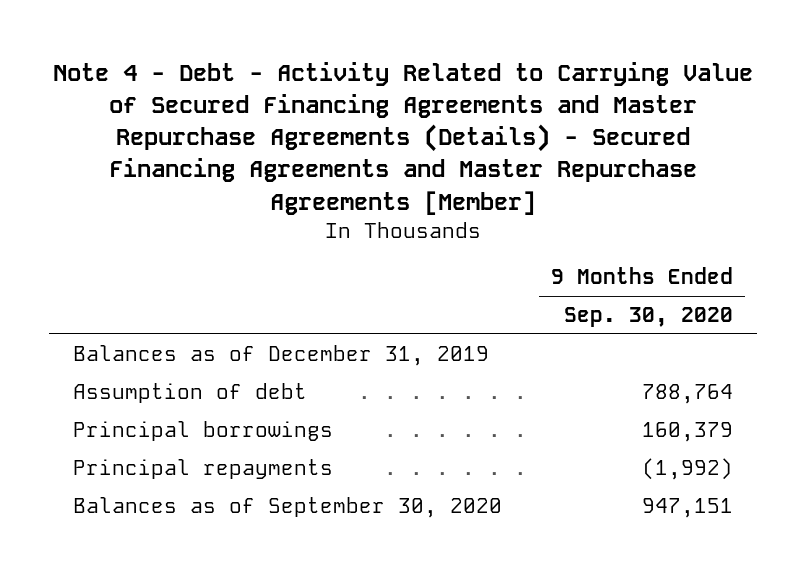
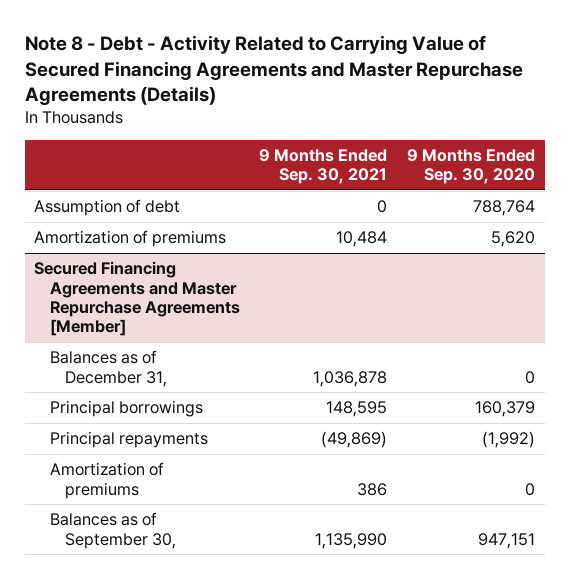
- Note 4 - Debt - Activity Related to Carrying Value of Secured Financing Agreements and Master Repurchase Agreements (Details) - Secured Financing Agreements and Master Repurchase Agreements [Member]
+ Note 8 - Debt - Activity Related to Carrying Value of Secured Financing Agreements and Master Repurchase Agreements (Details)
- | 9 Months Ended Sep. 30, 2020
+ | 9 Months Ended Sep. 30, 2021 | 9 Months Ended Sep. 30, 2020
- Balances as of December 31, 2019
+ Amortization of premiums | 10,484 | 5,620
+ Secured Financing Agreements and Master Repurchase Agreements [Member]
+ Balances as of December 31, | 1,036,878 | 0
- Balances as of September 30, 2020 | 947,151
+ Amortization of premiums | 386 | 0
+ Balances as of September 30, | 1,135,990 | 947,151

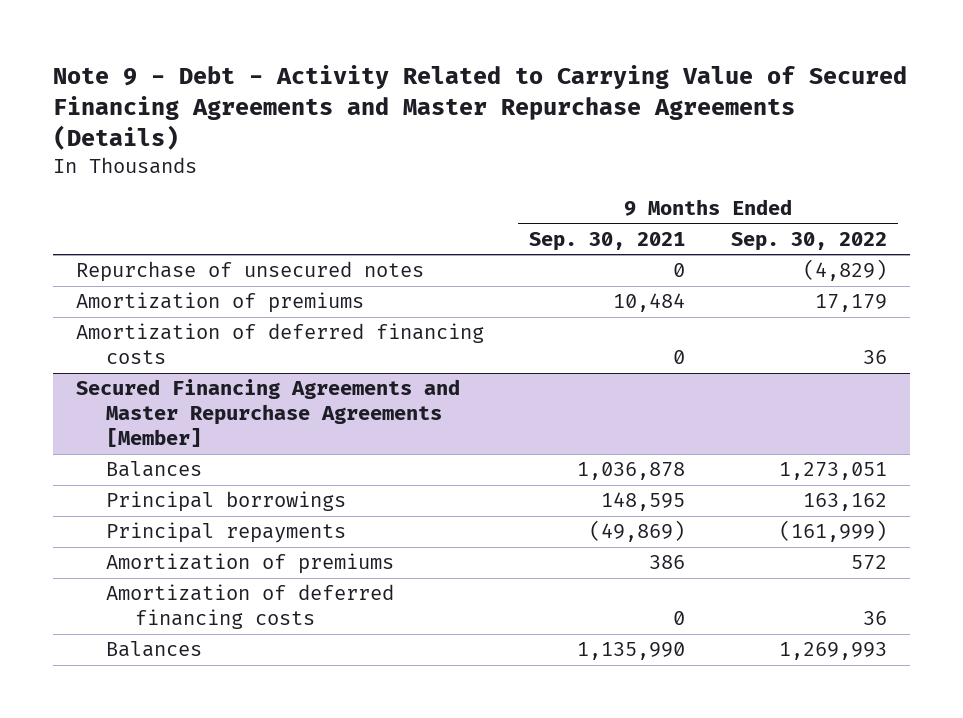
- Note 8 - Debt - Activity Related to Carrying Value of Secured Financing Agreements and Master Repurchase Agreements (Details)
+ Note 9 - Debt - Activity Related to Carrying Value of Secured Financing Agreements and Master Repurchase Agreements (Details)
- | 9 Months Ended Sep. 30, 2021 | 9 Months Ended Sep. 30, 2020
+ | 9 Months Ended Sep. 30, 2021 | 9 Months Ended Sep. 30, 2022
- Assumption of debt | 0 | 788,764
+ Repurchase of unsecured notes | 0 | (4,829)
+ Amortization of deferred financing costs | 0 | 36
@ Secured Financing Agreements and Master Repurchase Agreements [Member]
- Balances as of December 31, | 1,036,878 | 0
+ Balances | 1,036,878 | 1,273,051
- Balances as of September 30, | 1,135,990 | 947,151
+ Amortization of deferred financing costs | 0 | 36
+ Balances | 1,135,990 | 1,269,993

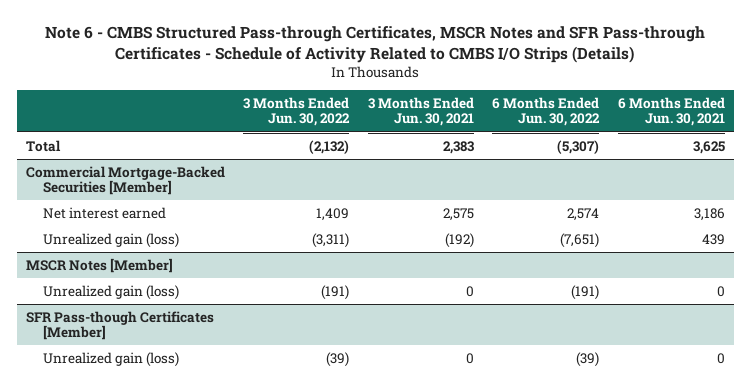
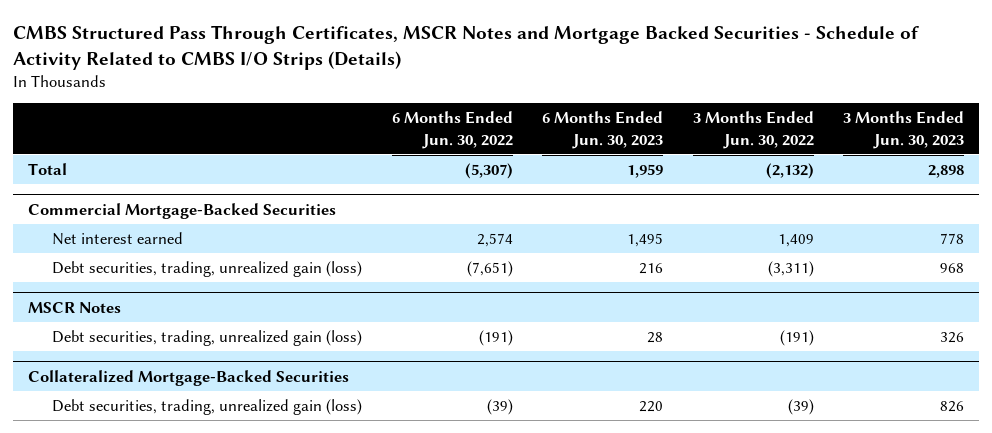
- Note 6 - CMBS Structured Pass-through Certificates, MSCR Notes and SFR Pass-through Certificates - Schedule of Activity Related to CMBS I/O Strips (Details)
+ CMBS Structured Pass Through Certificates, MSCR Notes and Mortgage Backed Securities - Schedule of Activity Related to CMBS I/O Strips (Details)
- | 3 Months Ended Jun. 30, 2022 | 3 Months Ended Jun. 30, 2021 | 6 Months Ended Jun. 30, 2022 | 6 Months Ended Jun. 30, 2021
+ | 6 Months Ended Jun. 30, 2022 | 6 Months Ended Jun. 30, 2023 | 3 Months Ended Jun. 30, 2022 | 3 Months Ended Jun. 30, 2023
- Commercial Mortgage-Backed Securities [Member]
+ Commercial Mortgage-Backed Securities
- Unrealized gain (loss) | (3,311) | (192) | (7,651) | 439
- MSCR Notes [Member]
- Unrealized gain (loss) | (191) | 0 | (191) | 0
- SFR Pass-though Certificates [Member]
- Unrealized gain (loss) | (39) | 0 | (39) | 0
+ Debt securities, trading, unrealized gain (loss) | (7,651) | 216 | (3,311) | 968
+ MSCR Notes
+ Debt securities, trading, unrealized gain (loss) | (191) | 28 | (191) | 326
+ Collateralized Mortgage-Backed Securities
+ Debt securities, trading, unrealized gain (loss) | (39) | 220 | (39) | 826

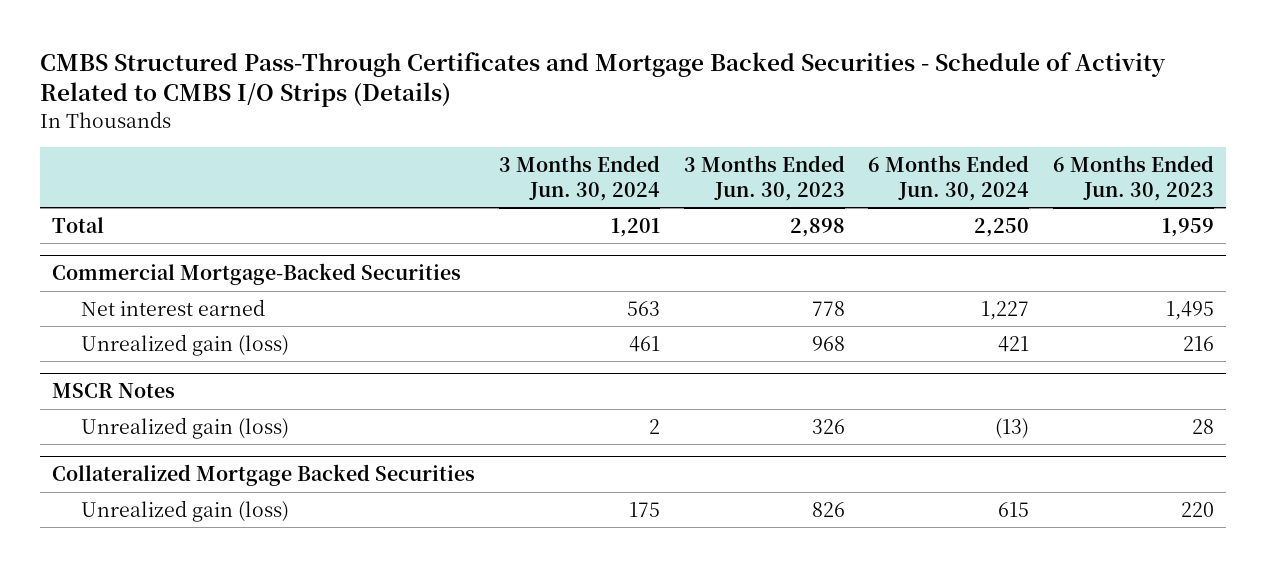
- CMBS Structured Pass Through Certificates, MSCR Notes and Mortgage Backed Securities - Schedule of Activity Related to CMBS I/O Strips (Details)
+ CMBS Structured Pass-Through Certificates and Mortgage Backed Securities - Schedule of Activity Related to CMBS I/O Strips (Details)
- | 6 Months Ended Jun. 30, 2022 | 6 Months Ended Jun. 30, 2023 | 3 Months Ended Jun. 30, 2022 | 3 Months Ended Jun. 30, 2023
+ | 3 Months Ended Jun. 30, 2024 | 3 Months Ended Jun. 30, 2023 | 6 Months Ended Jun. 30, 2024 | 6 Months Ended Jun. 30, 2023
@ Commercial Mortgage-Backed Securities
- Debt securities, trading, unrealized gain (loss) | (7,651) | 216 | (3,311) | 968
+ Unrealized gain (loss) | 461 | 968 | 421 | 216
@ MSCR Notes
- Debt securities, trading, unrealized gain (loss) | (191) | 28 | (191) | 326
- Collateralized Mortgage-Backed Securities
- Debt securities, trading, unrealized gain (loss) | (39) | 220 | (39) | 826
@ MSCR Notes
+ Unrealized gain (loss) | 2 | 326 | (13) | 28
+ Collateralized Mortgage Backed Securities
+ Unrealized gain (loss) | 175 | 826 | 615 | 220

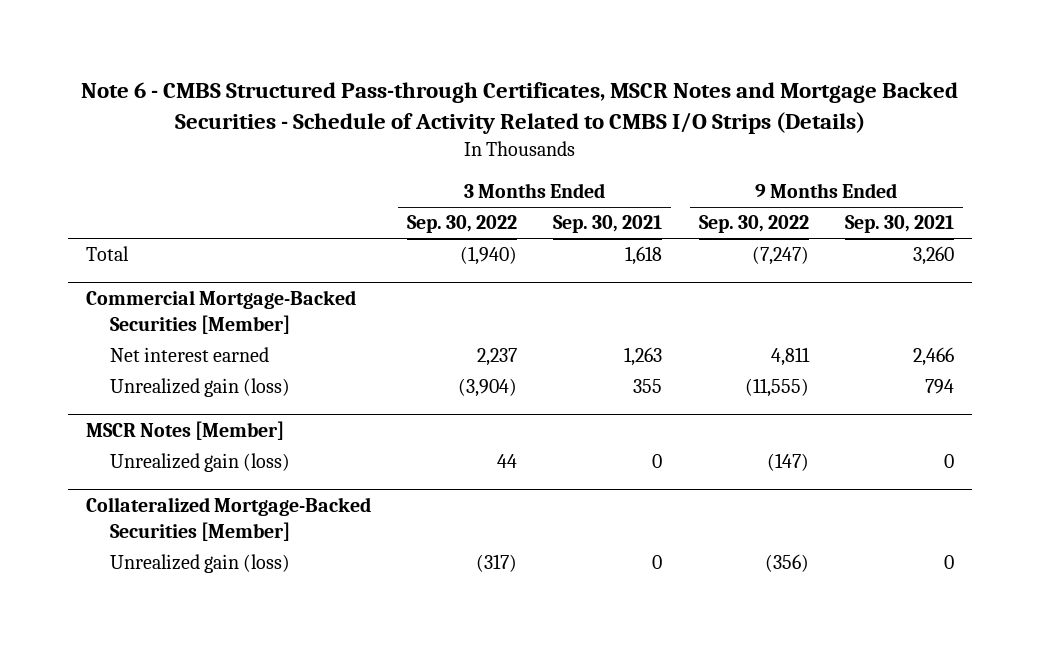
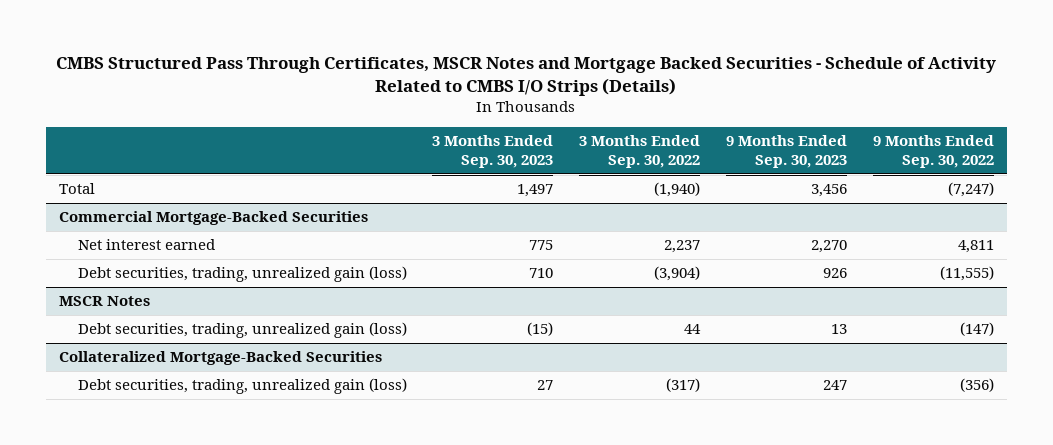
- Note 6 - CMBS Structured Pass-through Certificates, MSCR Notes and Mortgage Backed Securities - Schedule of Activity Related to CMBS I/O Strips (Details)
+ CMBS Structured Pass Through Certificates, MSCR Notes and Mortgage Backed Securities - Schedule of Activity Related to CMBS I/O Strips (Details)
- | 3 Months Ended Sep. 30, 2022 | 3 Months Ended Sep. 30, 2021 | 9 Months Ended Sep. 30, 2022 | 9 Months Ended Sep. 30, 2021
+ | 3 Months Ended Sep. 30, 2023 | 3 Months Ended Sep. 30, 2022 | 9 Months Ended Sep. 30, 2023 | 9 Months Ended Sep. 30, 2022
- Commercial Mortgage-Backed Securities [Member]
+ Commercial Mortgage-Backed Securities
- Unrealized gain (loss) | (3,904) | 355 | (11,555) | 794
- MSCR Notes [Member]
- Unrealized gain (loss) | 44 | 0 | (147) | 0
- Collateralized Mortgage-Backed Securities [Member]
- Unrealized gain (loss) | (317) | 0 | (356) | 0
+ Debt securities, trading, unrealized gain (loss) | 710 | (3,904) | 926 | (11,555)
+ MSCR Notes
+ Debt securities, trading, unrealized gain (loss) | (15) | 44 | 13 | (147)
+ Collateralized Mortgage-Backed Securities
+ Debt securities, trading, unrealized gain (loss) | 27 | (317) | 247 | (356)

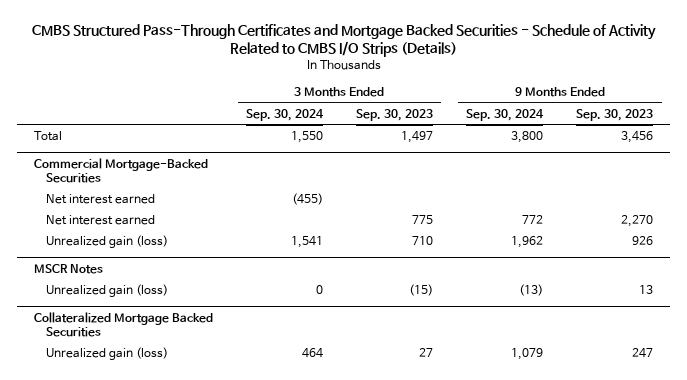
- CMBS Structured Pass Through Certificates, MSCR Notes and Mortgage Backed Securities - Schedule of Activity Related to CMBS I/O Strips (Details)
+ CMBS Structured Pass-Through Certificates and Mortgage Backed Securities - Schedule of Activity Related to CMBS I/O Strips (Details)
- | 3 Months Ended Sep. 30, 2023 | 3 Months Ended Sep. 30, 2022 | 9 Months Ended Sep. 30, 2023 | 9 Months Ended Sep. 30, 2022
+ | 3 Months Ended Sep. 30, 2024 | 3 Months Ended Sep. 30, 2023 | 9 Months Ended Sep. 30, 2024 | 9 Months Ended Sep. 30, 2023
@ Commercial Mortgage-Backed Securities
+ Net interest earned | (455) | | |
- Debt securities, trading, unrealized gain (loss) | 710 | (3,904) | 926 | (11,555)
+ Unrealized gain (loss) | 1,541 | 710 | 1,962 | 926
@ MSCR Notes
- Debt securities, trading, unrealized gain (loss) | (15) | 44 | 13 | (147)
- Collateralized Mortgage-Backed Securities
- Debt securities, trading, unrealized gain (loss) | 27 | (317) | 247 | (356)
@ MSCR Notes
+ Unrealized gain (loss) | 0 | (15) | (13) | 13
+ Collateralized Mortgage Backed Securities
+ Unrealized gain (loss) | 464 | 27 | 1,079 | 247

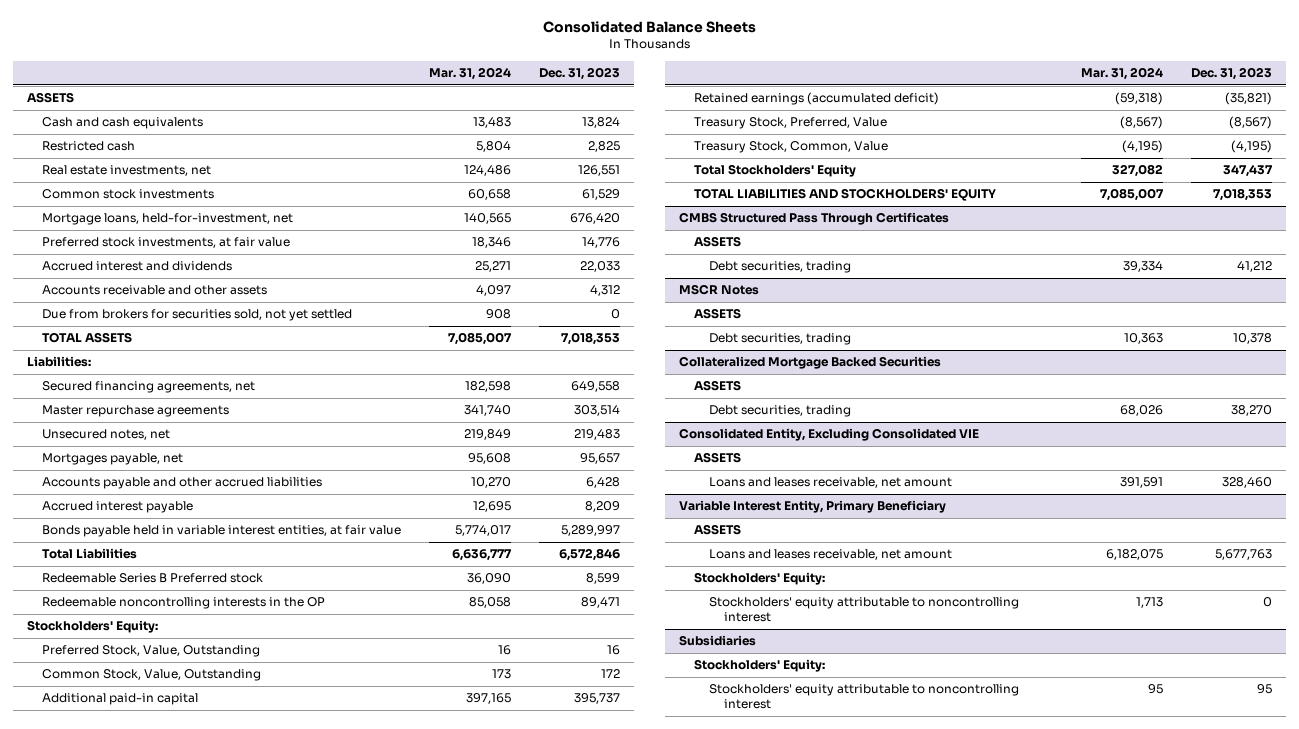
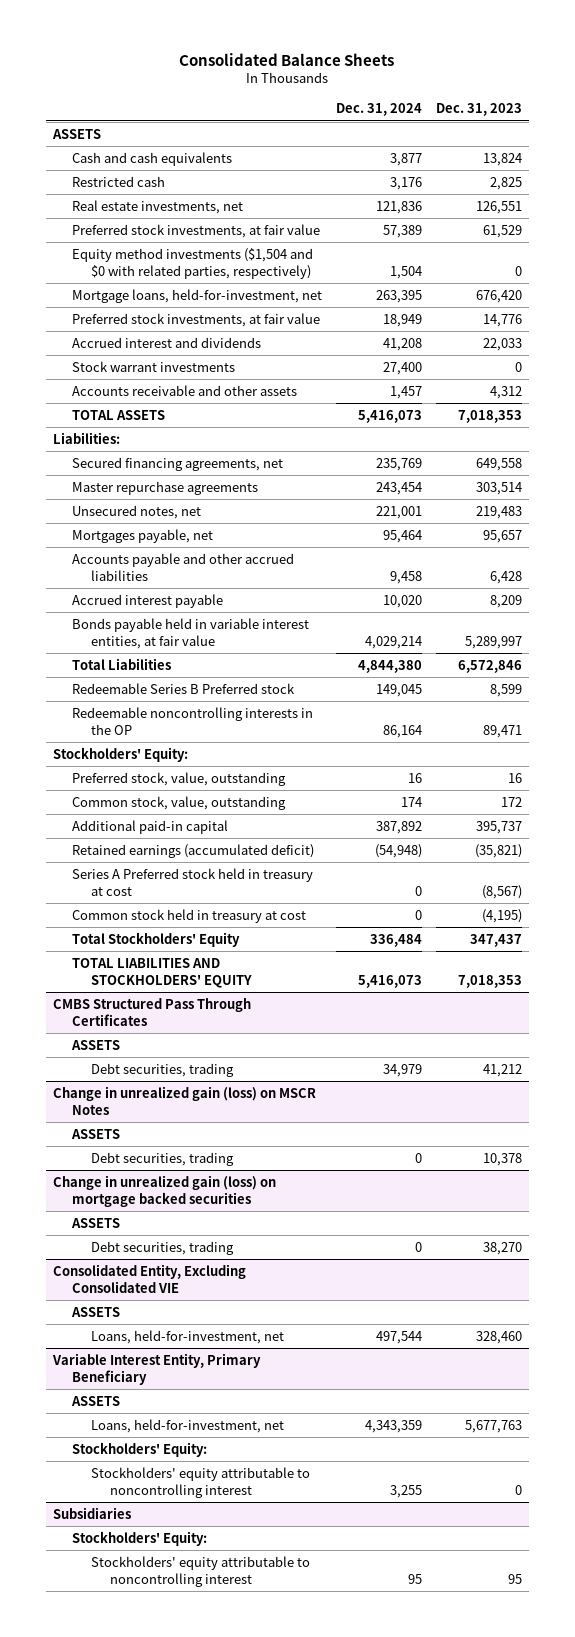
- | Mar. 31, 2024 | Dec. 31, 2023
+ | Dec. 31, 2024 | Dec. 31, 2023
- Common stock investments | 60,658 | 61,529
+ Preferred stock investments, at fair value | 57,389 | 61,529
+ Equity method investments ($1,504 and $0 with related parties, respectively) | 1,504 | 0
+ Stock warrant investments | 27,400 | 0
- Due from brokers for securities sold, not yet settled | 908 | 0
- Preferred Stock, Value, Outstanding | 16 | 16
- Common Stock, Value, Outstanding | 173 | 172
+ Preferred stock, value, outstanding | 16 | 16
+ Common stock, value, outstanding | 174 | 172
- Treasury Stock, Preferred, Value | (8,567) | (8,567)
- Treasury Stock, Common, Value | (4,195) | (4,195)
+ Series A Preferred stock held in treasury at cost | 0 | (8,567)
+ Common stock held in treasury at cost | 0 | (4,195)
- MSCR Notes
+ Change in unrealized gain (loss) on MSCR Notes
- Collateralized Mortgage Backed Securities
+ Change in unrealized gain (loss) on mortgage backed securities
@ Consolidated Entity, Excluding Consolidated VIE
- Loans and leases receivable, net amount | 391,591 | 328,460
+ Loans, held-for-investment, net | 497,544 | 328,460
@ Variable Interest Entity, Primary Beneficiary
- Loans and leases receivable, net amount | 6,182,075 | 5,677,763
+ Loans, held-for-investment, net | 4,343,359 | 5,677,763

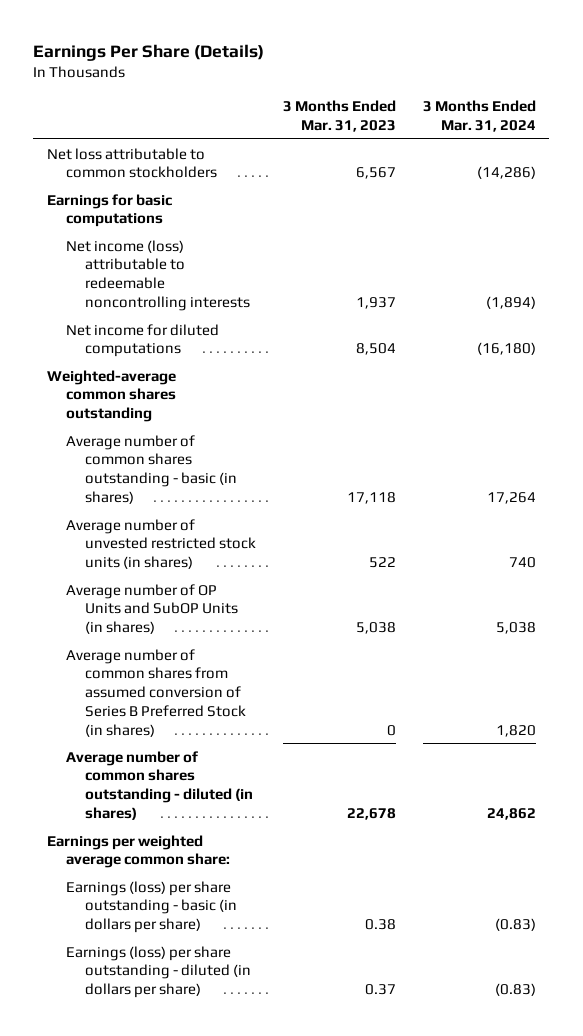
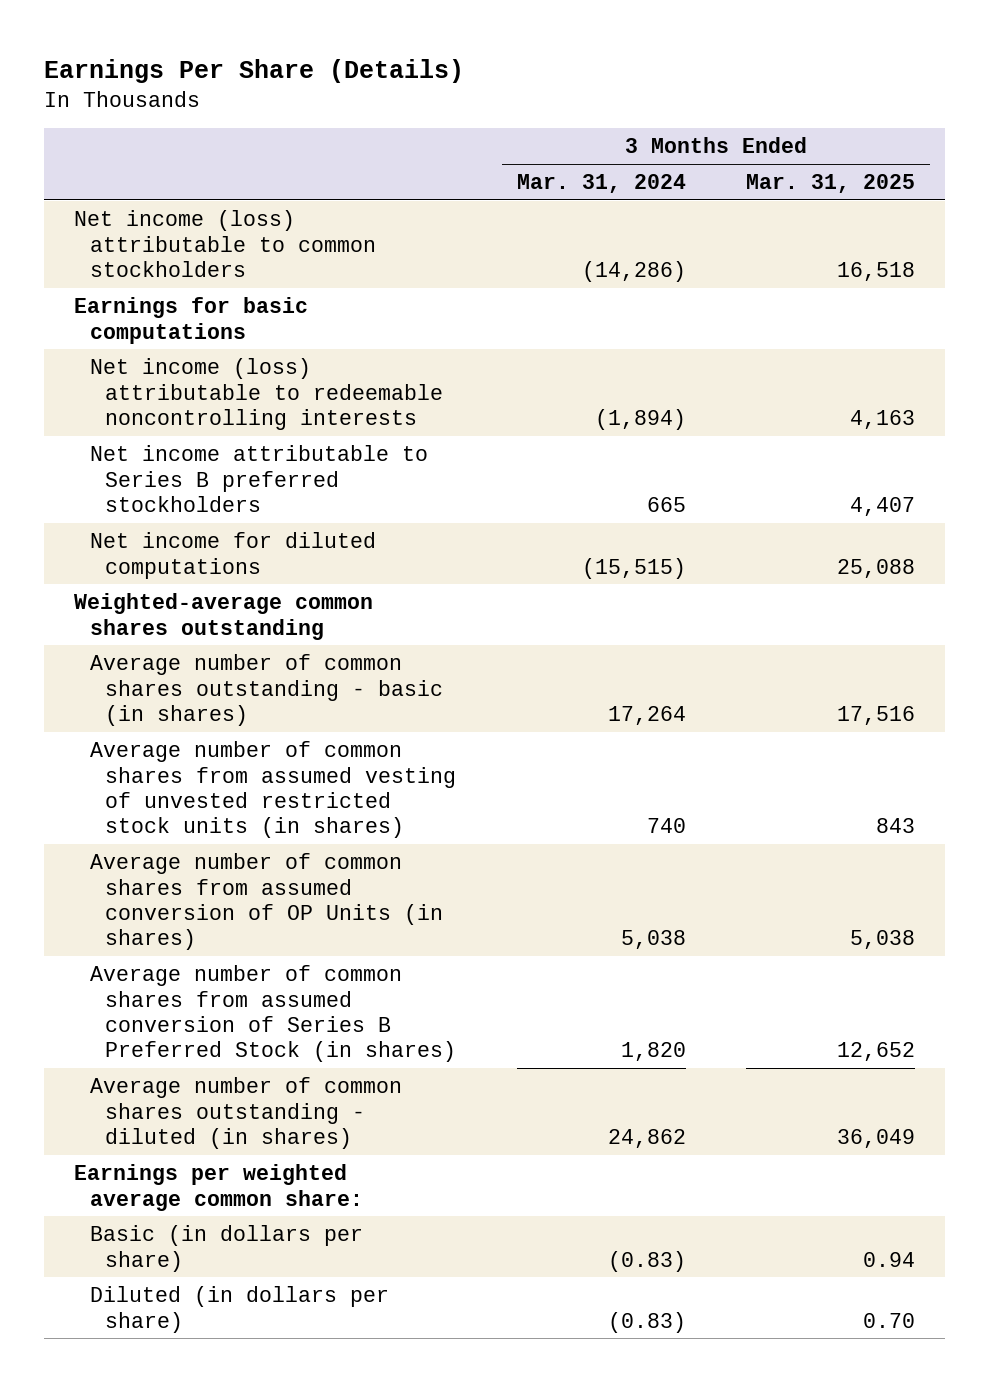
- | 3 Months Ended Mar. 31, 2023 | 3 Months Ended Mar. 31, 2024
+ | 3 Months Ended Mar. 31, 2024 | 3 Months Ended Mar. 31, 2025
- Net loss attributable to common stockholders | 6,567 | (14,286)
+ Net income (loss) attributable to common stockholders | (14,286) | 16,518
- Net income for diluted computations | 8,504 | (16,180)
+ Net income attributable to Series B preferred stockholders | 665 | 4,407
+ Net income for diluted computations | (15,515) | 25,088
- Average number of unvested restricted stock units (in shares) | 522 | 740
- Average number of OP Units and SubOP Units (in shares) | 5,038 | 5,038
+ Average number of common shares from assumed vesting of unvested restricted stock units (in shares) | 740 | 843
+ Average number of common shares from assumed conversion of OP Units (in shares) | 5,038 | 5,038
- Earnings (loss) per share outstanding - basic (in dollars per share) | 0.38 | (0.83)
- Earnings (loss) per share outstanding - diluted (in dollars per share) | 0.37 | (0.83)
+ Basic (in dollars per share) | (0.83) | 0.94
+ Diluted (in dollars per share) | (0.83) | 0.70

